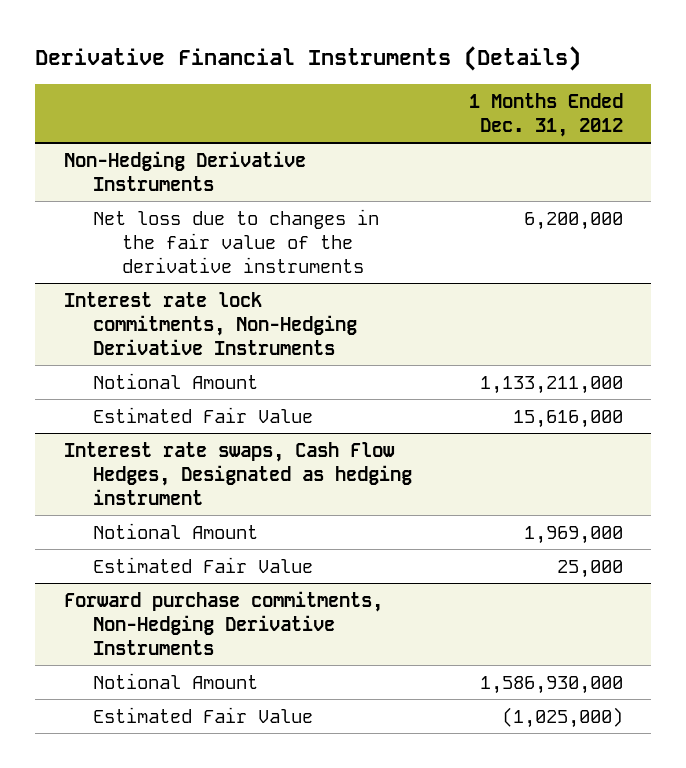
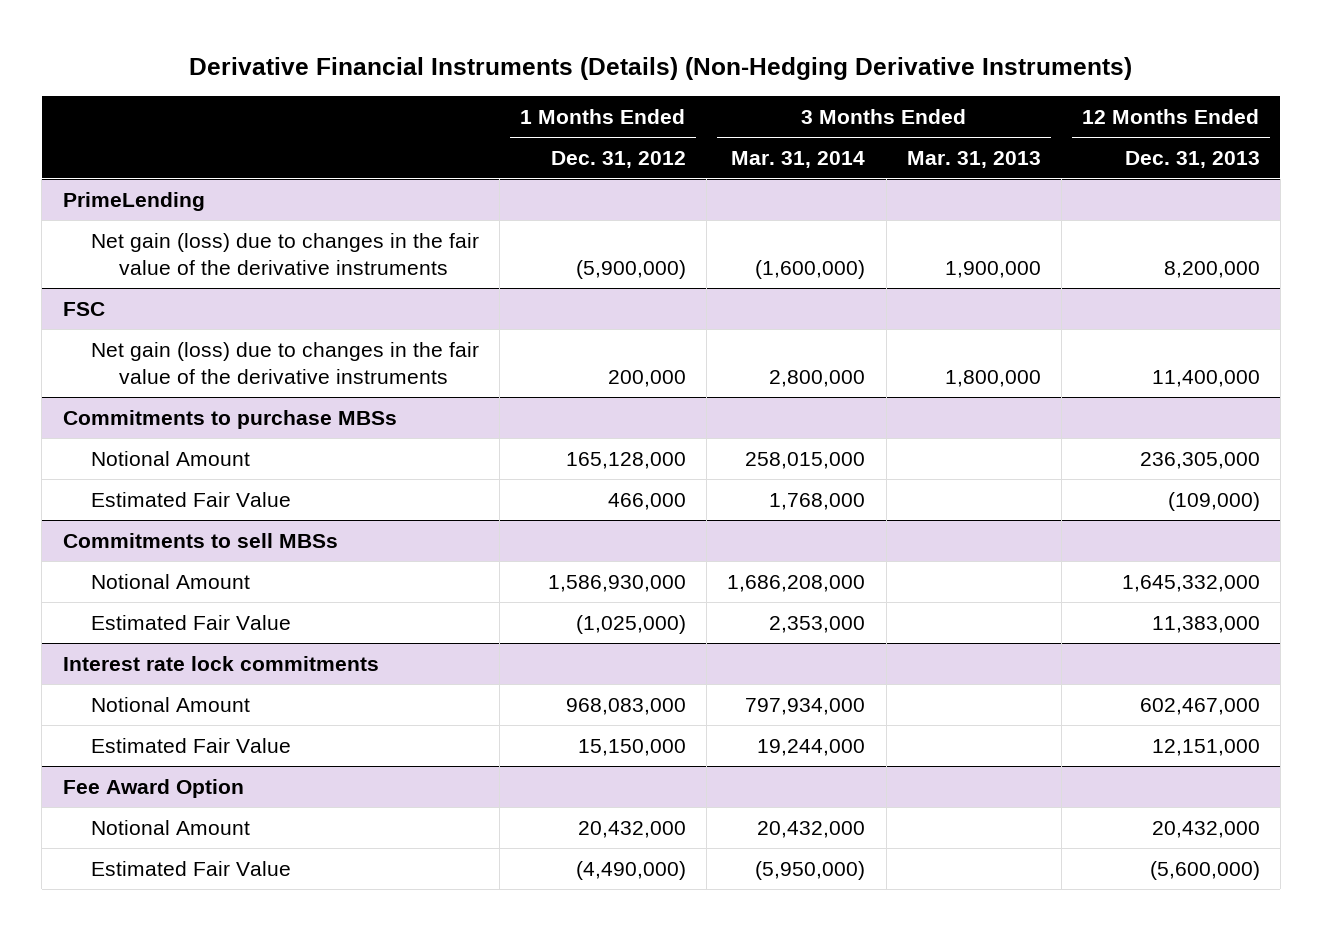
- Derivative Financial Instruments (Details)
+ Derivative Financial Instruments (Details) (Non-Hedging Derivative Instruments)
- | 1 Months Ended Dec. 31, 2012
+ | 1 Months Ended Dec. 31, 2012 | 3 Months Ended Mar. 31, 2014 | 3 Months Ended Mar. 31, 2013 | 12 Months Ended Dec. 31, 2013
- Non-Hedging Derivative Instruments
- Net loss due to changes in the fair value of the derivative instruments | 6,200,000
- Interest rate lock commitments, Non-Hedging Derivative Instruments
- Notional Amount | 1,133,211,000
- Estimated Fair Value | 15,616,000
- Interest rate swaps, Cash Flow Hedges, Designated as hedging instrument
- Notional Amount | 1,969,000
- Estimated Fair Value | 25,000
- Forward purchase commitments, Non-Hedging Derivative Instruments
+ PrimeLending
+ Net gain (loss) due to changes in the fair value of the derivative instruments | (5,900,000) | (1,600,000) | 1,900,000 | 8,200,000
+ FSC
+ Net gain (loss) due to changes in the fair value of the derivative instruments | 200,000 | 2,800,000 | 1,800,000 | 11,400,000
+ Commitments to purchase MBSs
+ Notional Amount | 165,128,000 | 258,015,000 | | 236,305,000
+ Estimated Fair Value | 466,000 | 1,768,000 | | (109,000)
+ Commitments to sell MBSs
+ Interest rate lock commitments
+ Notional Amount | 968,083,000 | 797,934,000 | | 602,467,000
+ Estimated Fair Value | 15,150,000 | 19,244,000 | | 12,151,000
+ Fee Award Option
+ Notional Amount | 20,432,000 | 20,432,000 | | 20,432,000
+ Estimated Fair Value | (4,490,000) | (5,950,000) | | (5,600,000)

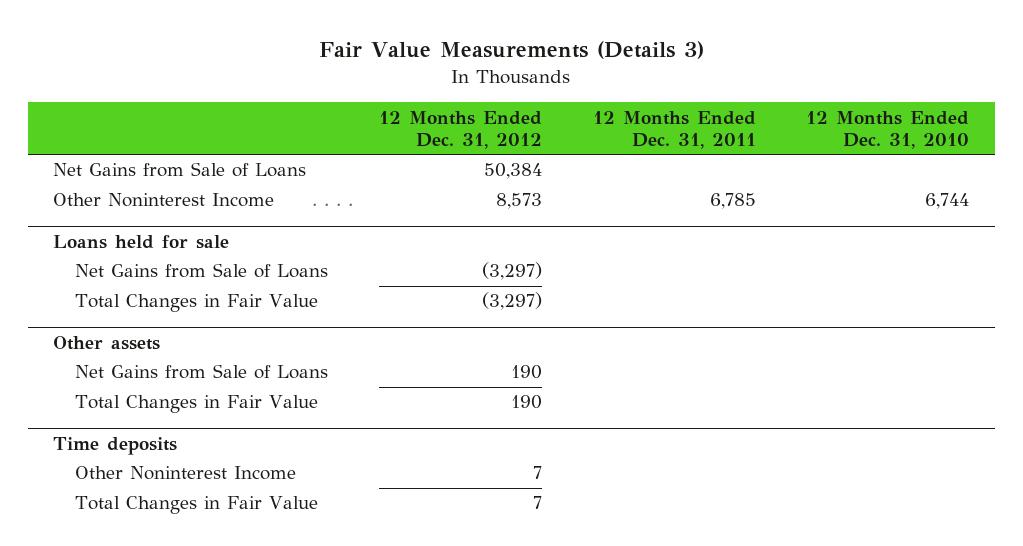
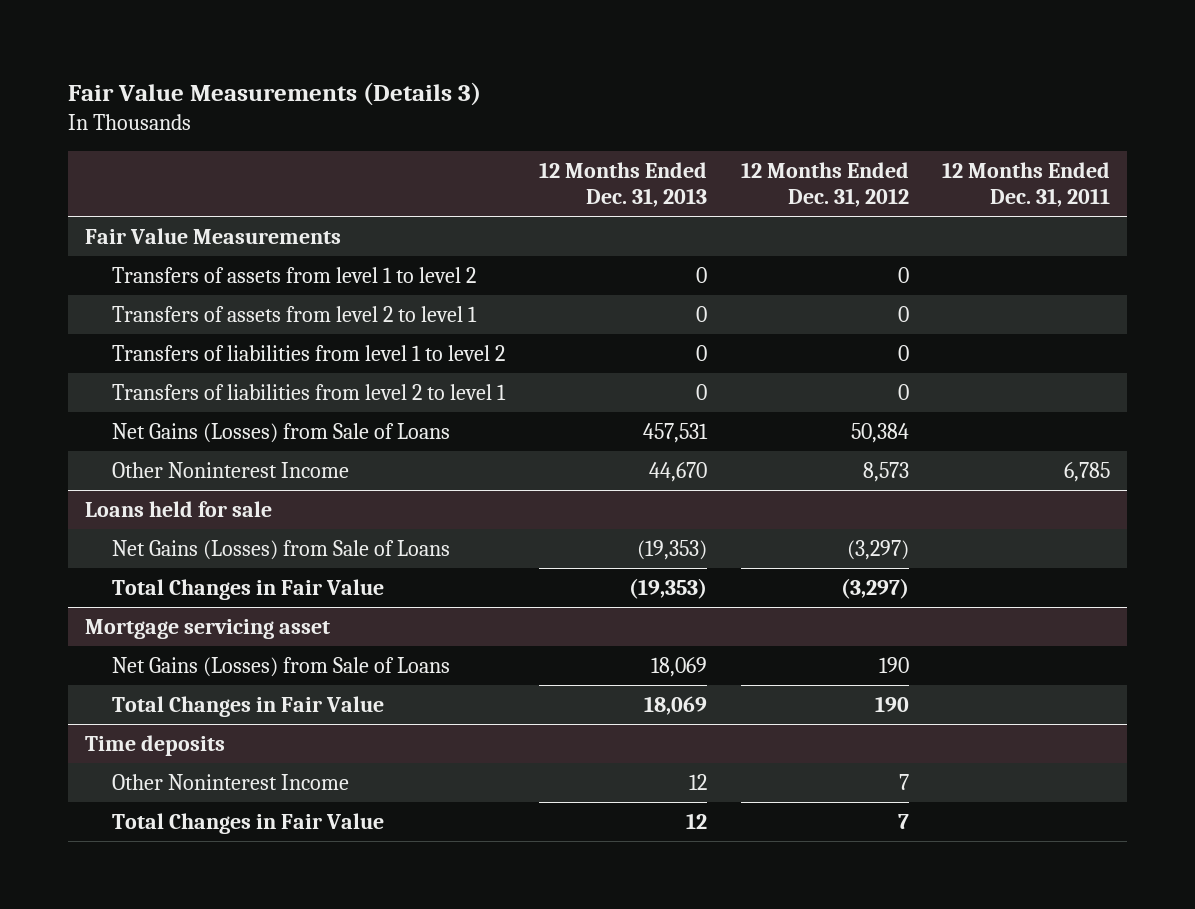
- | 12 Months Ended Dec. 31, 2012 | 12 Months Ended Dec. 31, 2011 | 12 Months Ended Dec. 31, 2010
+ | 12 Months Ended Dec. 31, 2013 | 12 Months Ended Dec. 31, 2012 | 12 Months Ended Dec. 31, 2011
- Net Gains from Sale of Loans | 50,384 | |
+ Fair Value Measurements
+ Transfers of assets from level 1 to level 2 | 0 | 0 |
+ Transfers of assets from level 2 to level 1 | 0 | 0 |
+ Transfers of liabilities from level 1 to level 2 | 0 | 0 |
+ Transfers of liabilities from level 2 to level 1 | 0 | 0 |
+ Net Gains (Losses) from Sale of Loans | 457,531 | 50,384 |
@ Loans held for sale
- Net Gains from Sale of Loans | (3,297) | |
+ Net Gains (Losses) from Sale of Loans | (19,353) | (3,297) |
- Other assets
- Net Gains from Sale of Loans | 190 | |
+ Mortgage servicing asset
+ Net Gains (Losses) from Sale of Loans | 18,069 | 190 |

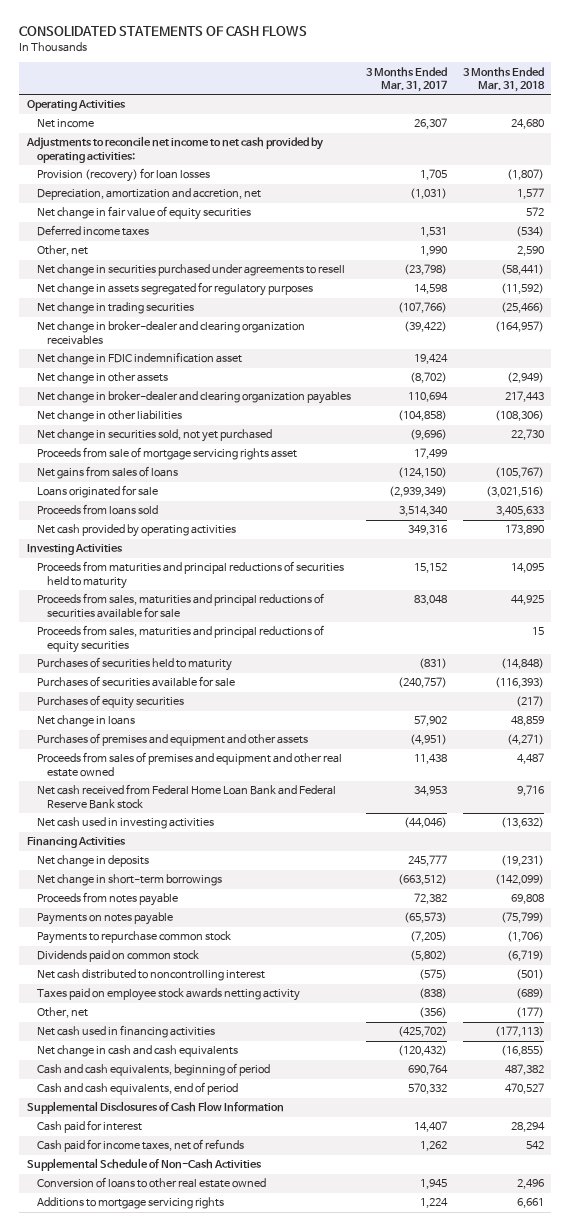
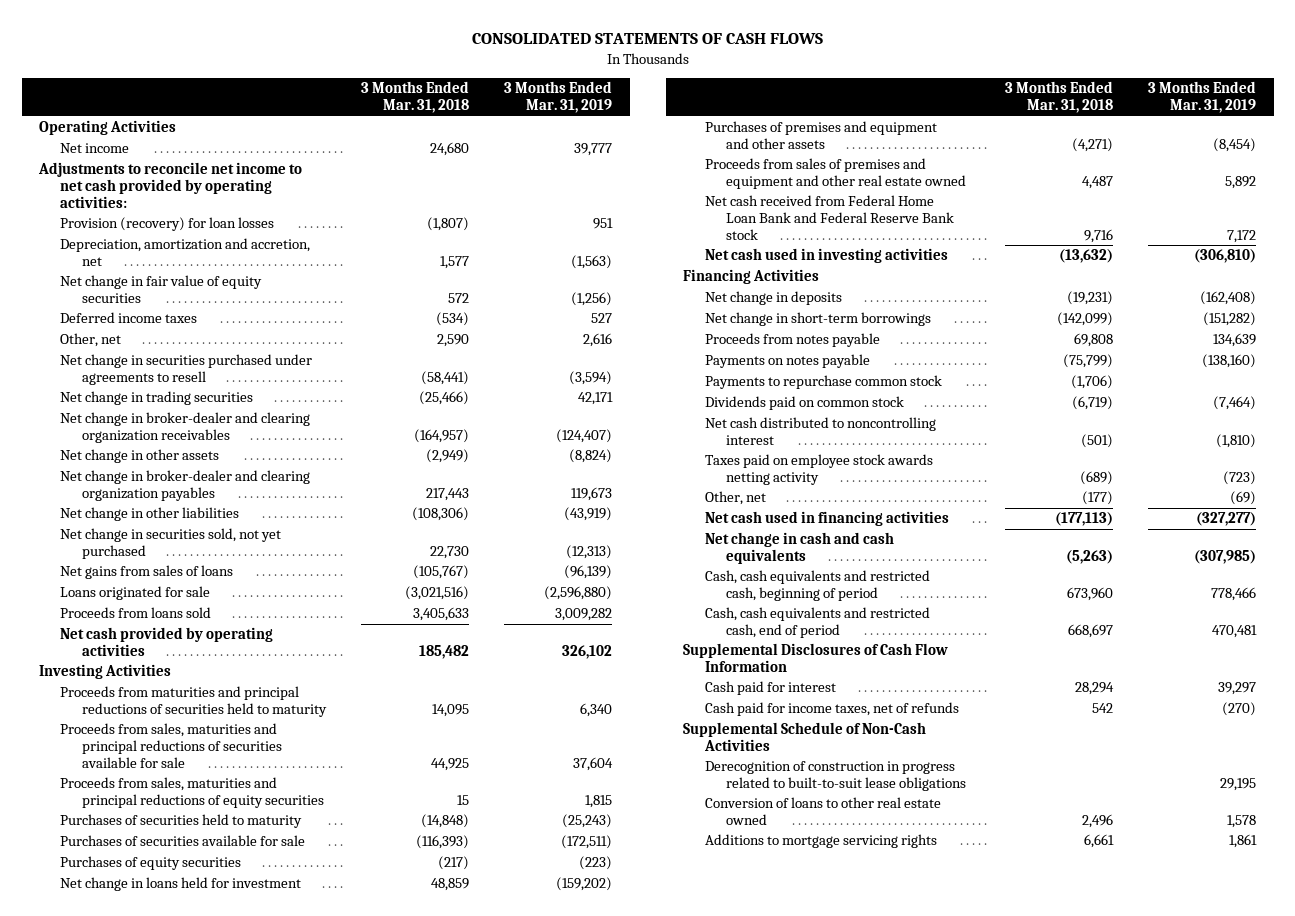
- | 3 Months Ended Mar. 31, 2017 | 3 Months Ended Mar. 31, 2018
+ | 3 Months Ended Mar. 31, 2018 | 3 Months Ended Mar. 31, 2019
- Net change in assets segregated for regulatory purposes | 14,598 | (11,592)
- Net change in FDIC indemnification asset | 19,424 |
- Proceeds from sale of mortgage servicing rights asset | 17,499 |
- Net cash provided by operating activities | 349,316 | 173,890
+ Net cash provided by operating activities | 185,482 | 326,102
- Net change in loans | 57,902 | 48,859
+ Net change in loans held for investment | 48,859 | (159,202)
- Net change in cash and cash equivalents | (120,432) | (16,855)
- Cash and cash equivalents, beginning of period | 690,764 | 487,382
- Cash and cash equivalents, end of period | 570,332 | 470,527
+ Net change in cash and cash equivalents | (5,263) | (307,985)
+ Cash, cash equivalents and restricted cash, beginning of period | 673,960 | 778,466
+ Cash, cash equivalents and restricted cash, end of period | 668,697 | 470,481
+ Derecognition of construction in progress related to built-to-suit lease obligations | | 29,195

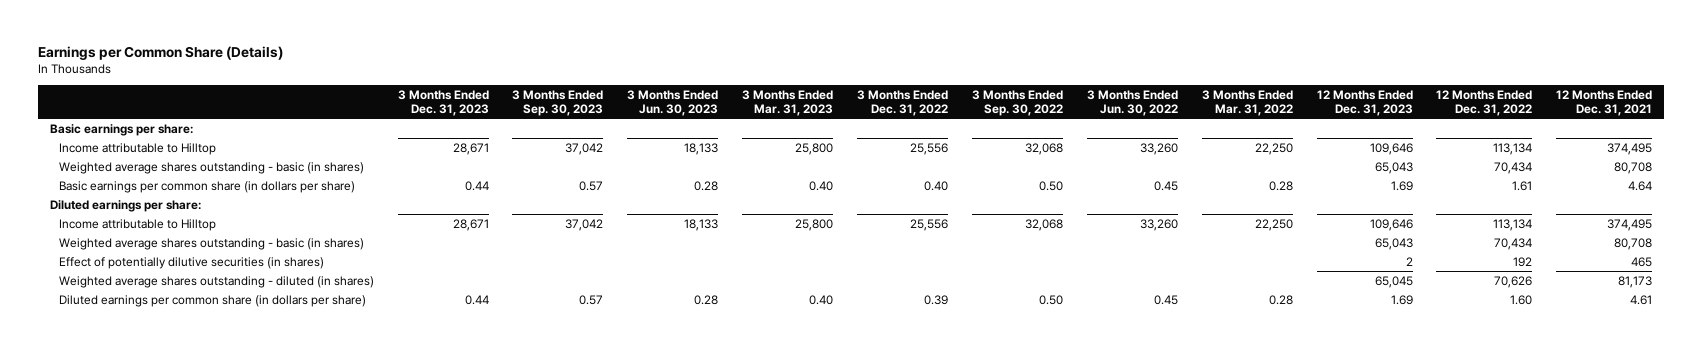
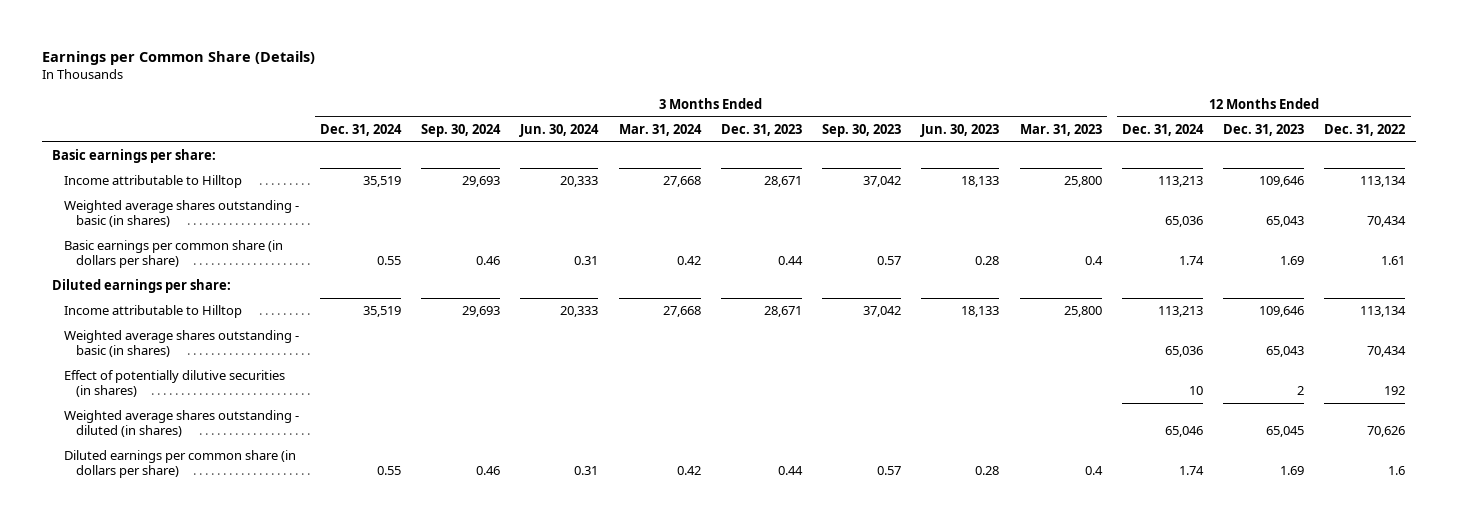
- | 3 Months Ended Dec. 31, 2023 | 3 Months Ended Sep. 30, 2023 | 3 Months Ended Jun. 30, 2023 | 3 Months Ended Mar. 31, 2023 | 3 Months Ended Dec. 31, 2022 | 3 Months Ended Sep. 30, 2022 | 3 Months Ended Jun. 30, 2022 | 3 Months Ended Mar. 31, 2022 | 12 Months Ended Dec. 31, 2023 | 12 Months Ended Dec. 31, 2022 | 12 Months Ended Dec. 31, 2021
+ | 3 Months Ended Dec. 31, 2024 | 3 Months Ended Sep. 30, 2024 | 3 Months Ended Jun. 30, 2024 | 3 Months Ended Mar. 31, 2024 | 3 Months Ended Dec. 31, 2023 | 3 Months Ended Sep. 30, 2023 | 3 Months Ended Jun. 30, 2023 | 3 Months Ended Mar. 31, 2023 | 12 Months Ended Dec. 31, 2024 | 12 Months Ended Dec. 31, 2023 | 12 Months Ended Dec. 31, 2022
- Basic earnings per common share (in dollars per share) | 0.44 | 0.57 | 0.28 | 0.40 | 0.40 | 0.50 | 0.45 | 0.28 | 1.69 | 1.61 | 4.64
+ Basic earnings per common share (in dollars per share) | 0.55 | 0.46 | 0.31 | 0.42 | 0.44 | 0.57 | 0.28 | 0.4 | 1.74 | 1.69 | 1.61
- Diluted earnings per common share (in dollars per share) | 0.44 | 0.57 | 0.28 | 0.40 | 0.39 | 0.50 | 0.45 | 0.28 | 1.69 | 1.60 | 4.61
+ Diluted earnings per common share (in dollars per share) | 0.55 | 0.46 | 0.31 | 0.42 | 0.44 | 0.57 | 0.28 | 0.4 | 1.74 | 1.69 | 1.6

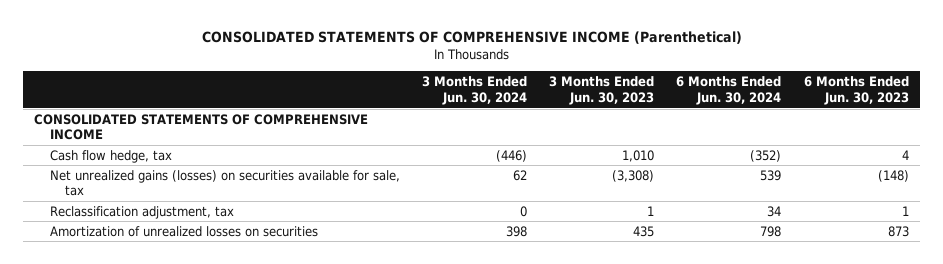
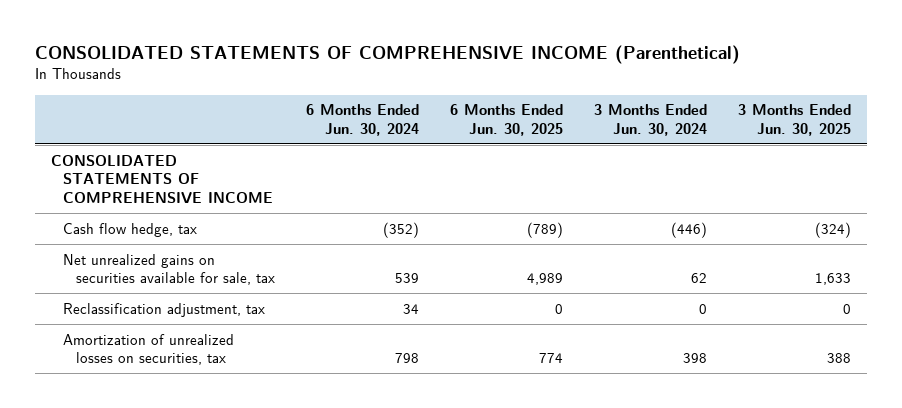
- | 3 Months Ended Jun. 30, 2024 | 3 Months Ended Jun. 30, 2023 | 6 Months Ended Jun. 30, 2024 | 6 Months Ended Jun. 30, 2023
+ | 6 Months Ended Jun. 30, 2024 | 6 Months Ended Jun. 30, 2025 | 3 Months Ended Jun. 30, 2024 | 3 Months Ended Jun. 30, 2025
- Net unrealized gains (losses) on securities available for sale, tax | 62 | (3,308) | 539 | (148)
+ Net unrealized gains on securities available for sale, tax | 539 | 4,989 | 62 | 1,633
- Amortization of unrealized losses on securities | 398 | 435 | 798 | 873
+ Amortization of unrealized losses on securities, tax | 798 | 774 | 398 | 388

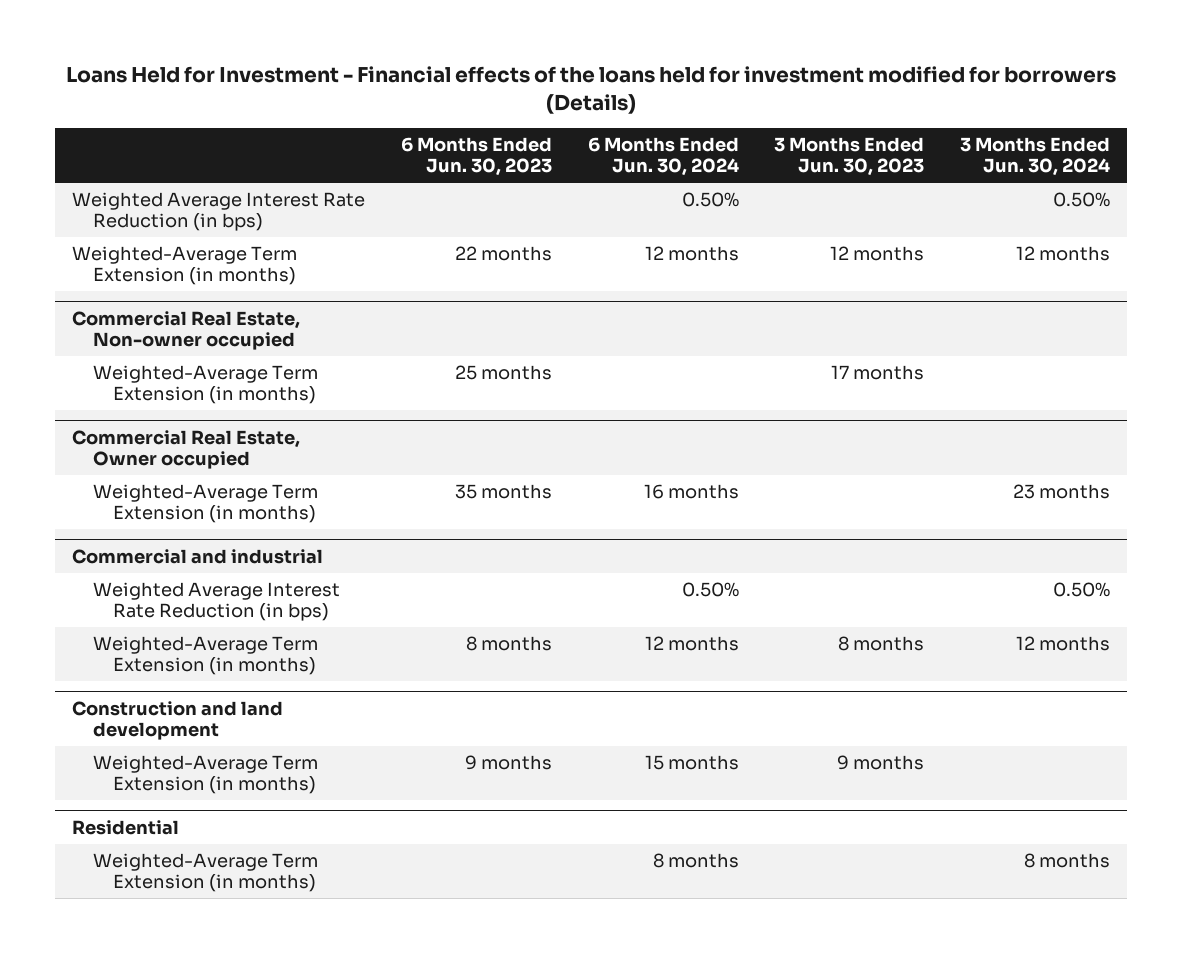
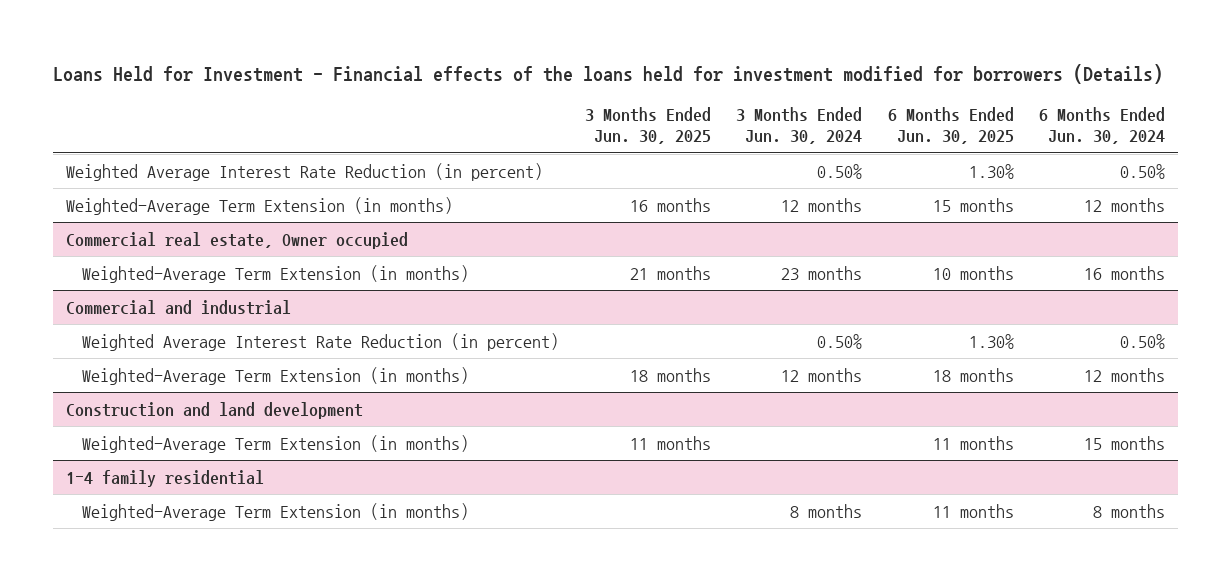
- | 6 Months Ended Jun. 30, 2023 | 6 Months Ended Jun. 30, 2024 | 3 Months Ended Jun. 30, 2023 | 3 Months Ended Jun. 30, 2024
+ | 3 Months Ended Jun. 30, 2025 | 3 Months Ended Jun. 30, 2024 | 6 Months Ended Jun. 30, 2025 | 6 Months Ended Jun. 30, 2024
- Weighted Average Interest Rate Reduction (in bps) | | 0.50% | | 0.50%
+ Weighted Average Interest Rate Reduction (in percent) | | 0.50% | 1.30% | 0.50%
- Commercial Real Estate, Non-owner occupied
- Weighted-Average Term Extension (in months) | 25 months | | 17 months |
- Commercial Real Estate, Owner occupied
+ Commercial real estate, Owner occupied
@ Commercial and industrial
- Weighted Average Interest Rate Reduction (in bps) | | 0.50% | | 0.50%
+ Weighted Average Interest Rate Reduction (in percent) | | 0.50% | 1.30% | 0.50%
- Residential
+ 1-4 family residential

